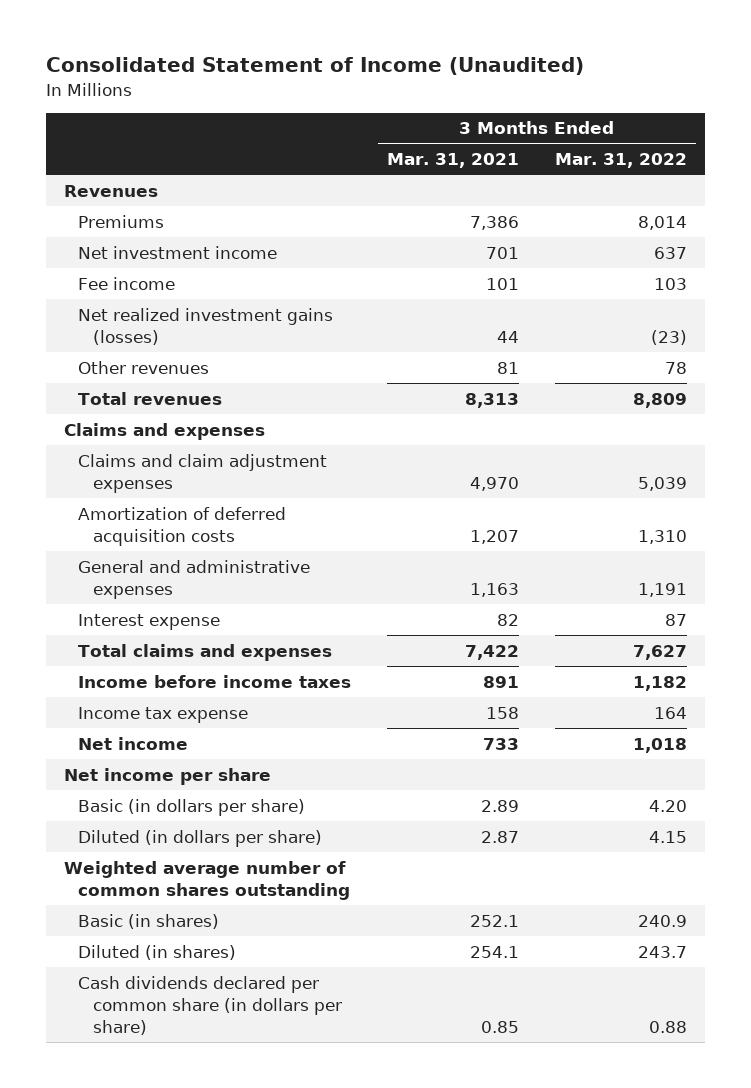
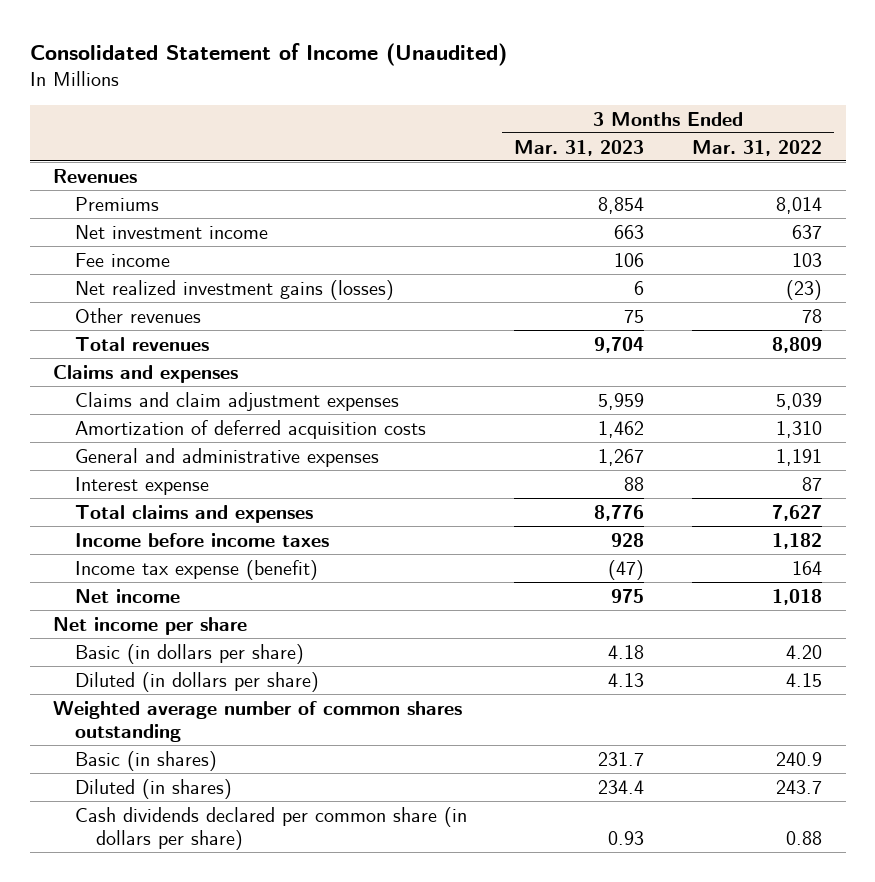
- | 3 Months Ended Mar. 31, 2021 | 3 Months Ended Mar. 31, 2022
+ | 3 Months Ended Mar. 31, 2023 | 3 Months Ended Mar. 31, 2022
- Income tax expense | 158 | 164
+ Income tax expense (benefit) | (47) | 164

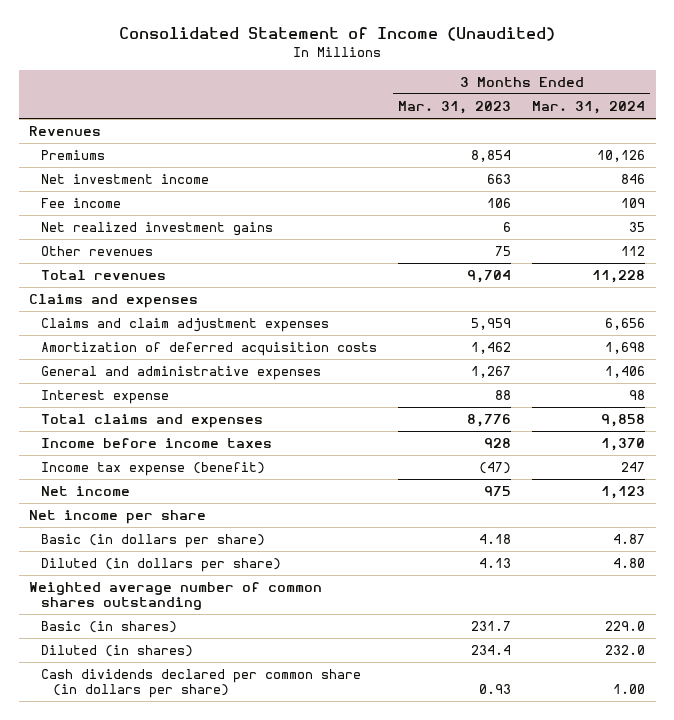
- | 3 Months Ended Mar. 31, 2023 | 3 Months Ended Mar. 31, 2022
+ | 3 Months Ended Mar. 31, 2023 | 3 Months Ended Mar. 31, 2024
- Net realized investment gains (losses) | 6 | (23)
+ Net realized investment gains | 6 | 35

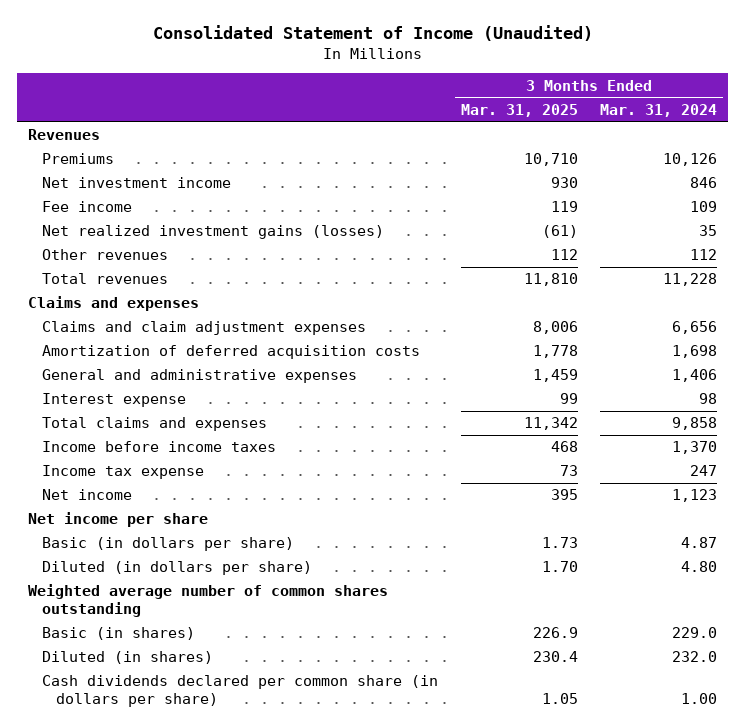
- | 3 Months Ended Mar. 31, 2023 | 3 Months Ended Mar. 31, 2024
+ | 3 Months Ended Mar. 31, 2025 | 3 Months Ended Mar. 31, 2024
- Net realized investment gains | 6 | 35
+ Net realized investment gains (losses) | (61) | 35
- Income tax expense (benefit) | (47) | 247
+ Income tax expense | 73 | 247

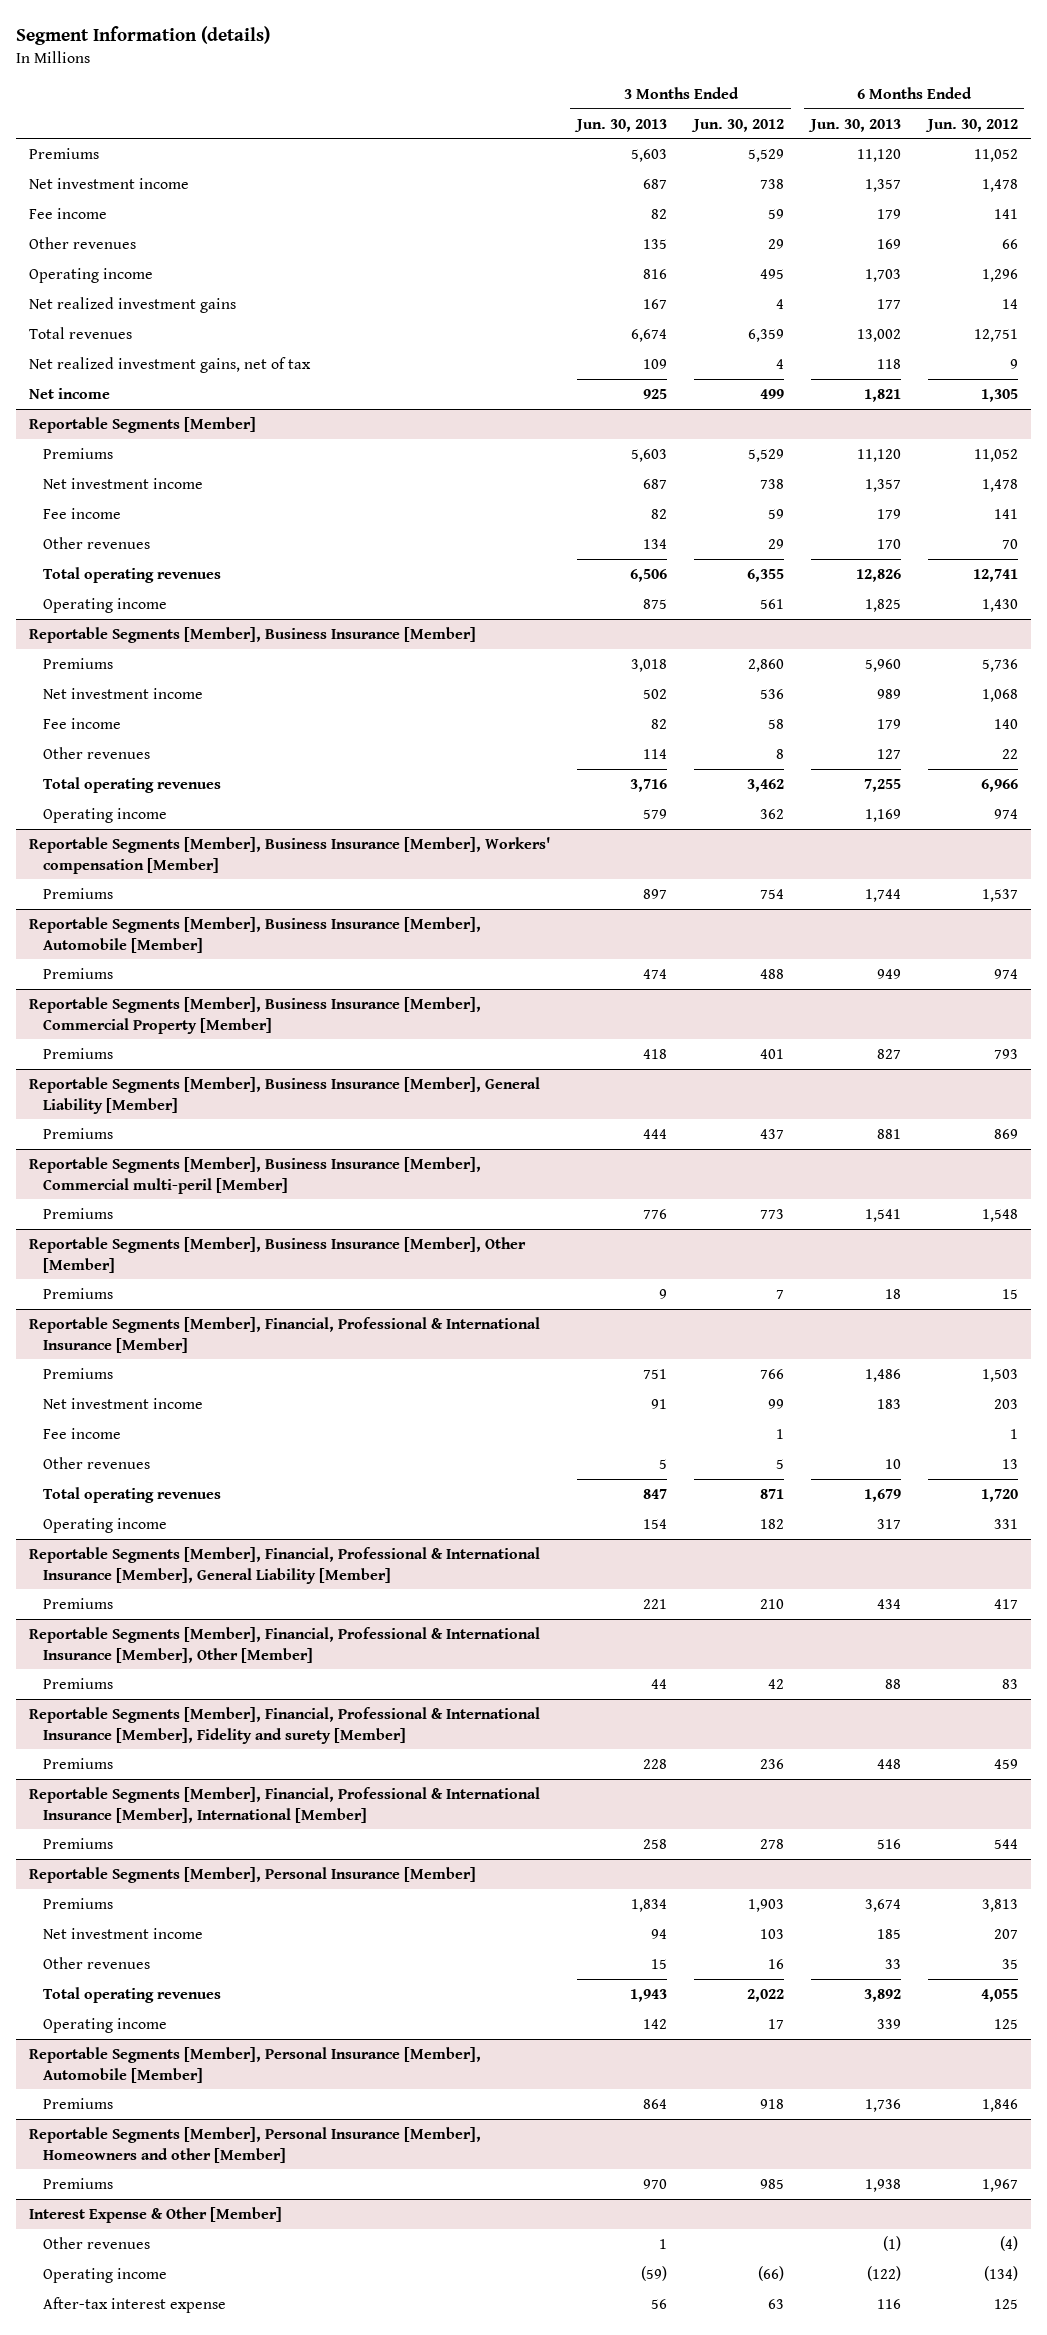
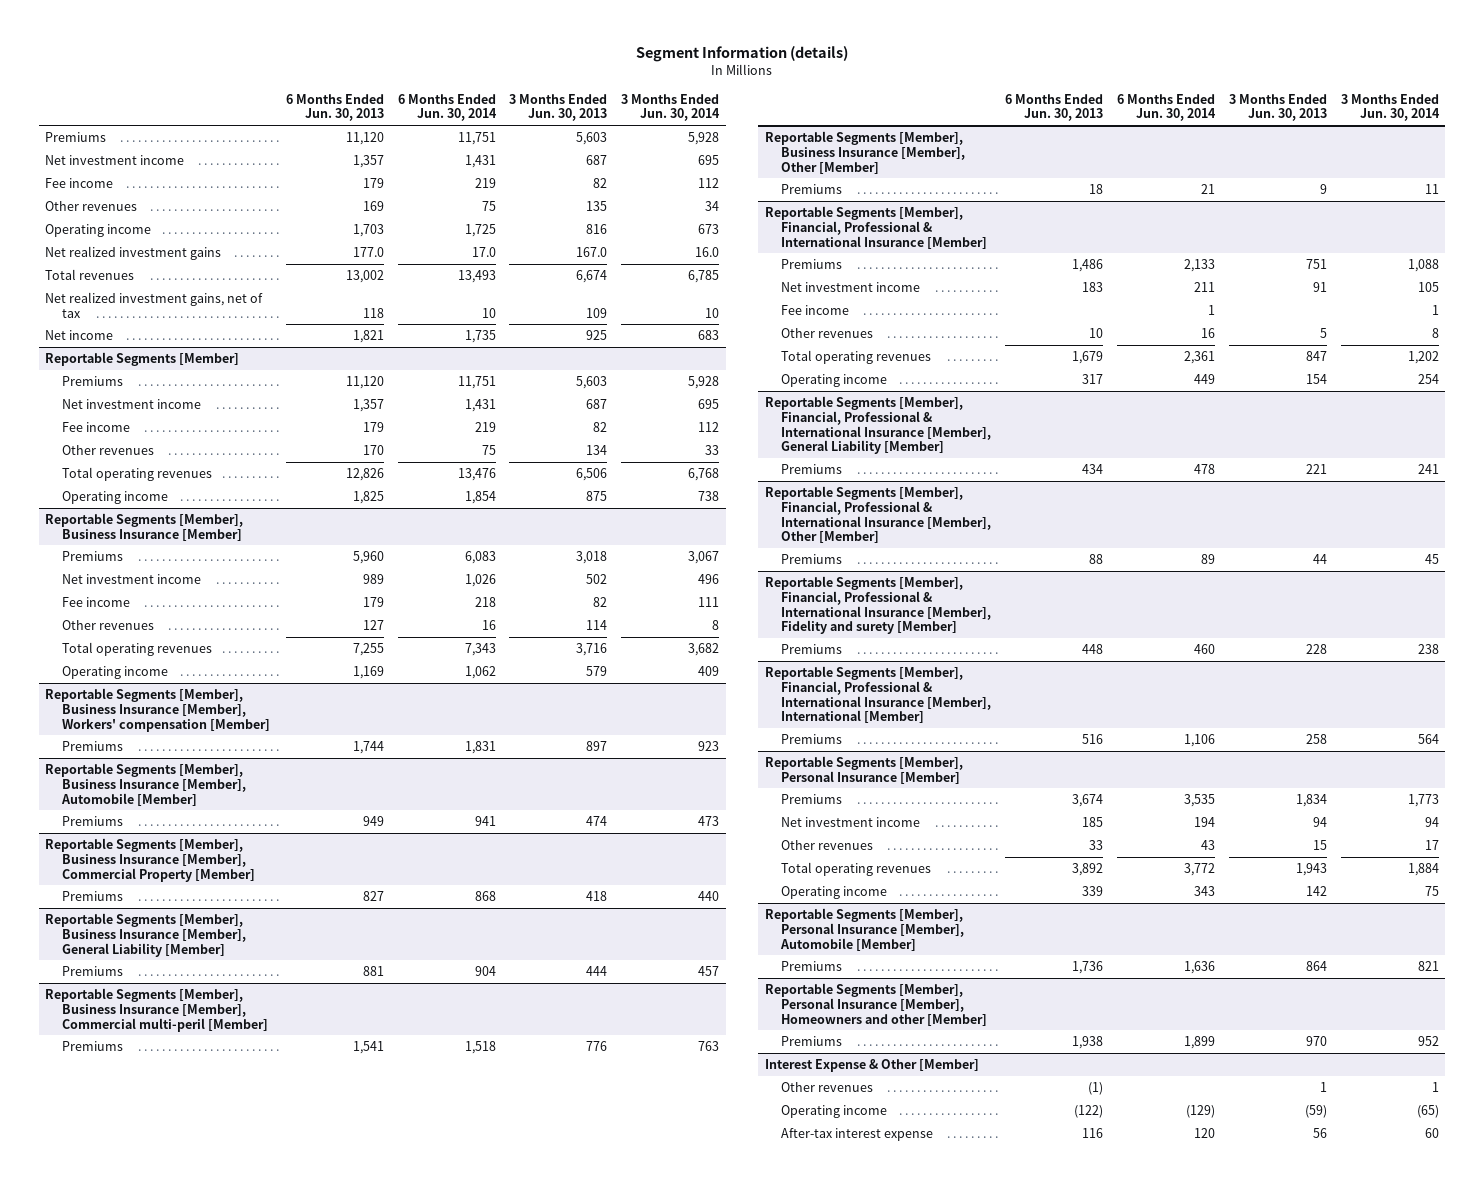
- | 3 Months Ended Jun. 30, 2013 | 3 Months Ended Jun. 30, 2012 | 6 Months Ended Jun. 30, 2013 | 6 Months Ended Jun. 30, 2012
+ | 6 Months Ended Jun. 30, 2013 | 6 Months Ended Jun. 30, 2014 | 3 Months Ended Jun. 30, 2013 | 3 Months Ended Jun. 30, 2014
- Net realized investment gains | 167 | 4 | 177 | 14
+ Net realized investment gains | 177.0 | 17.0 | 167.0 | 16.0

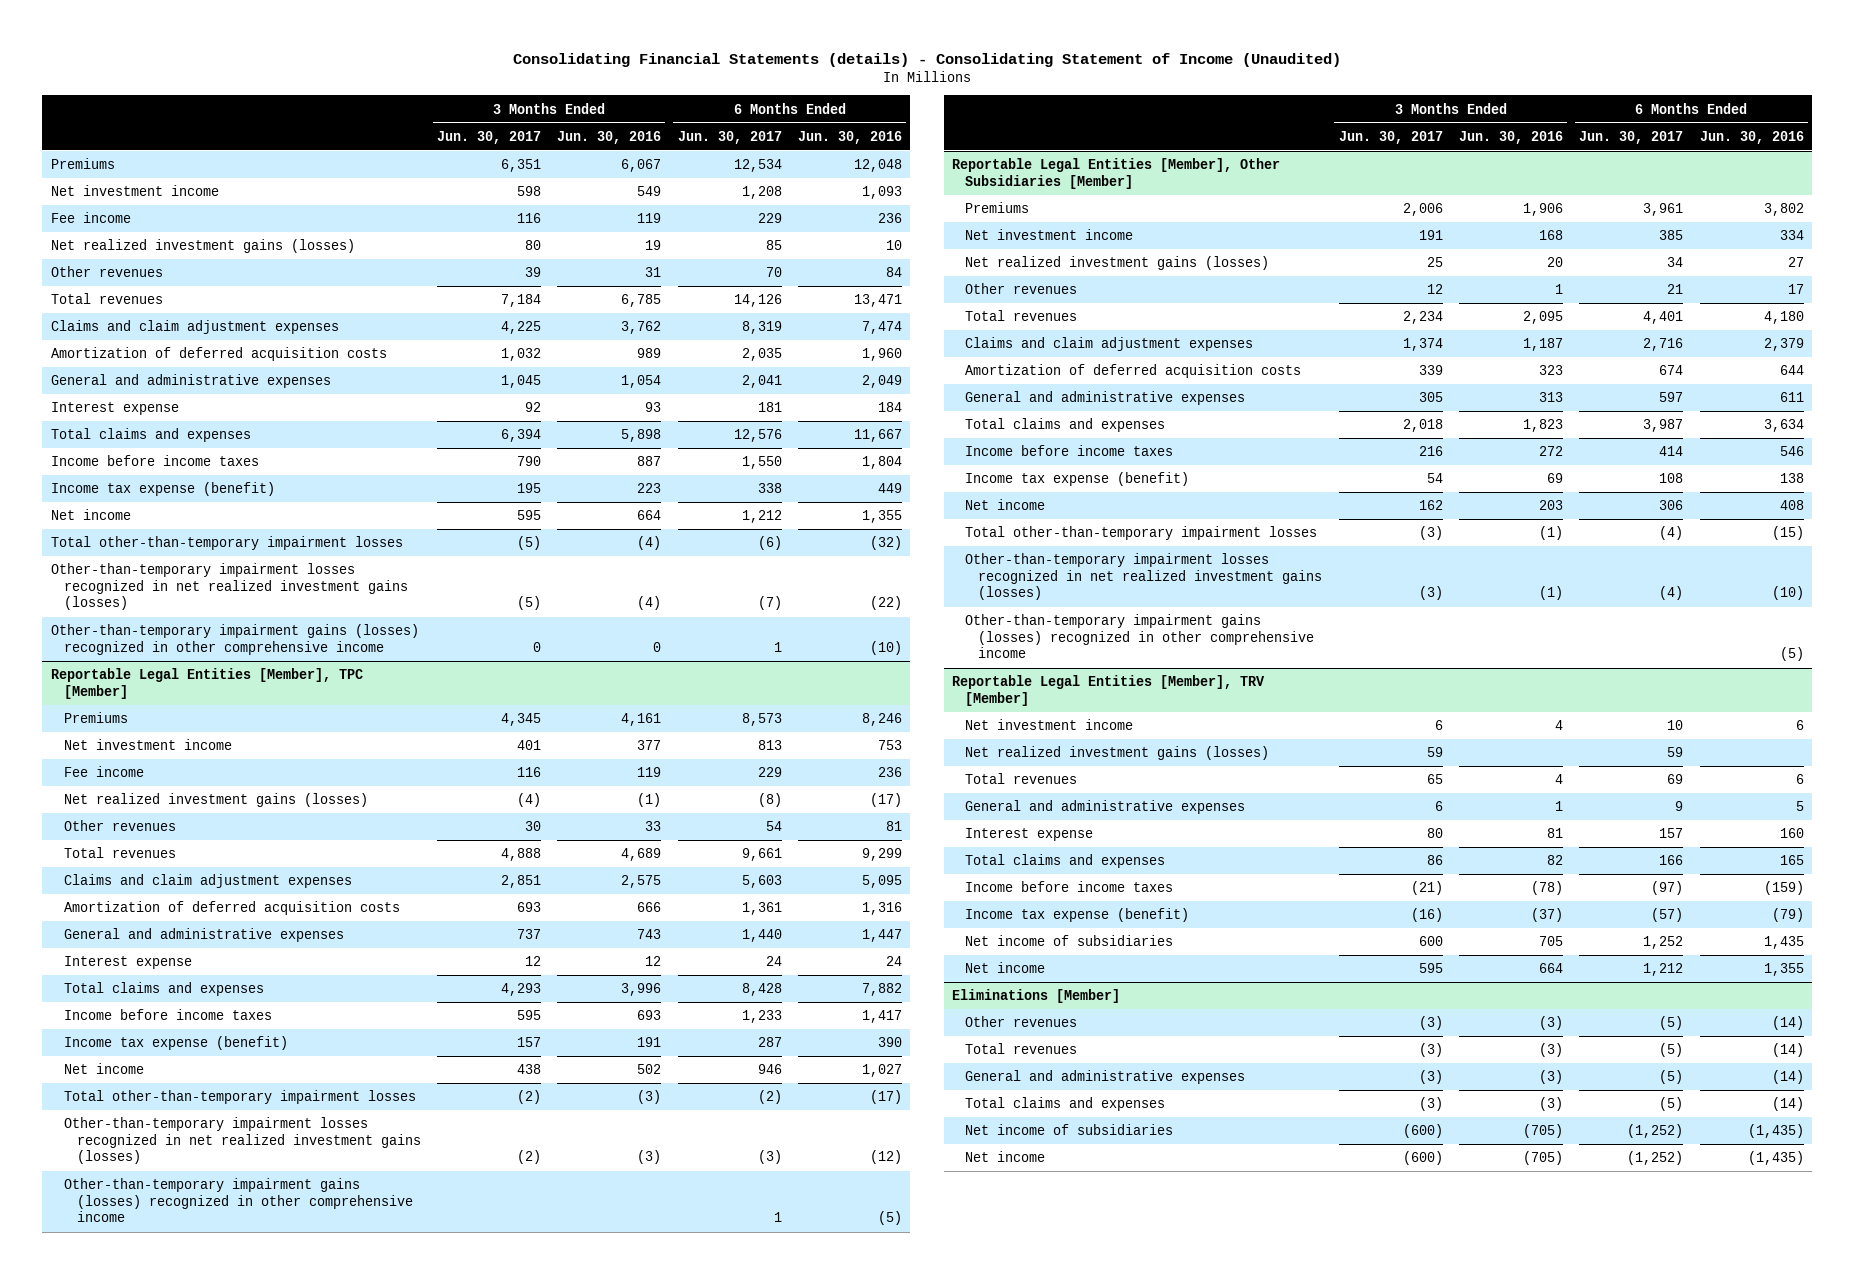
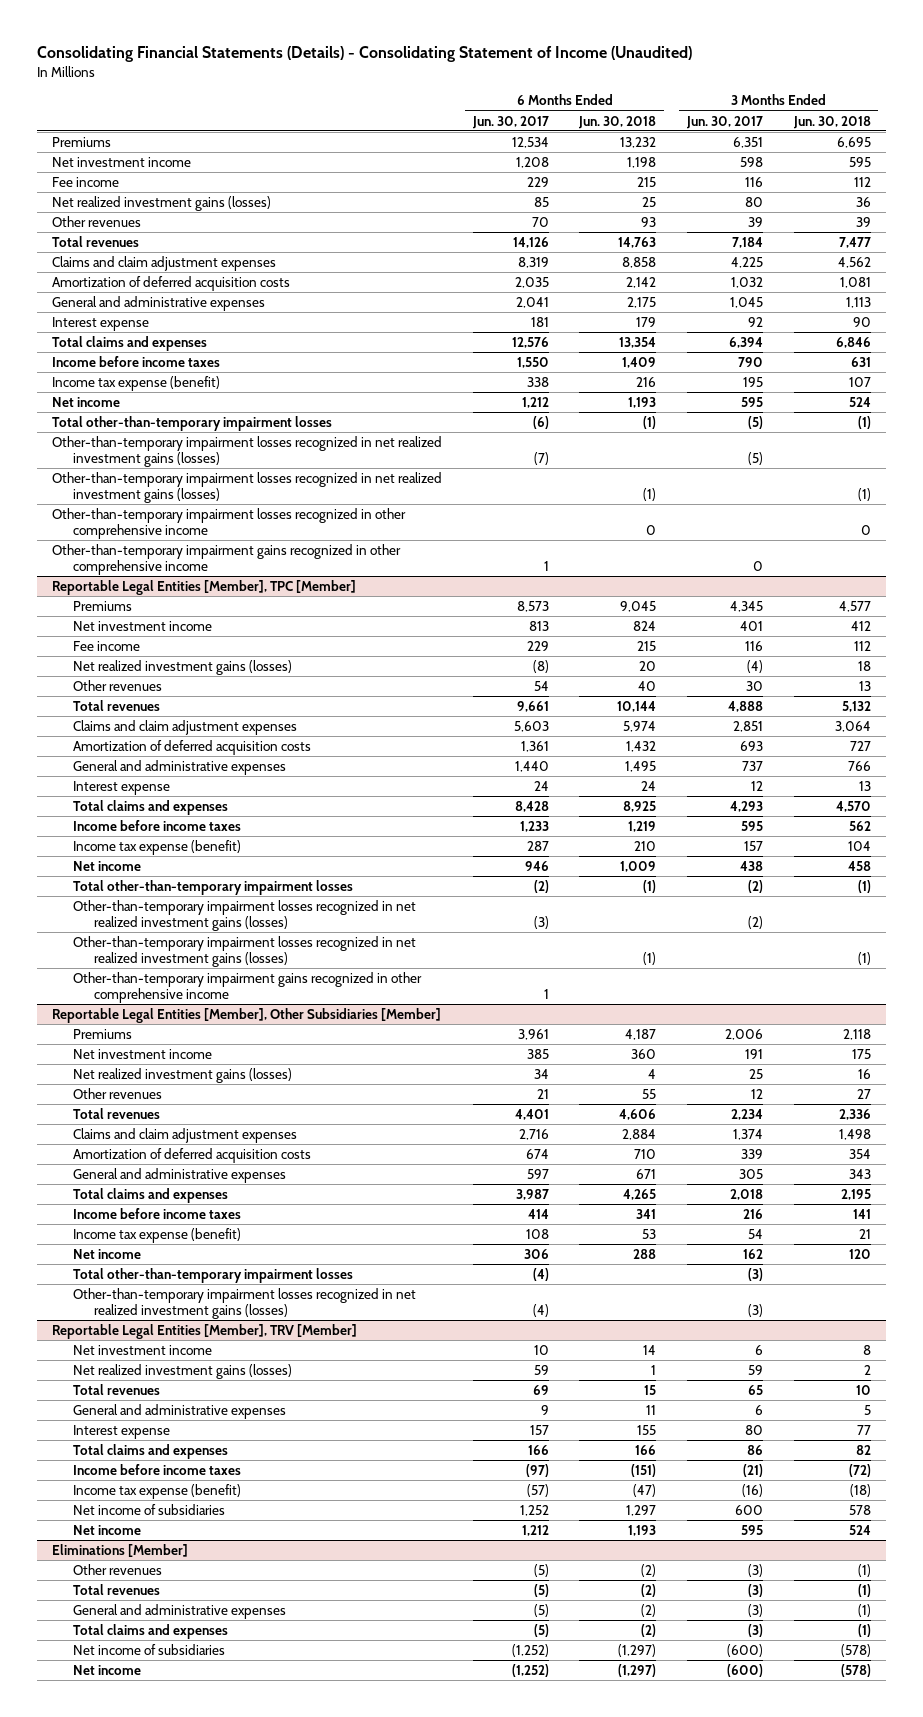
- Consolidating Financial Statements (details) - Consolidating Statement of Income (Unaudited)
+ Consolidating Financial Statements (Details) - Consolidating Statement of Income (Unaudited)
- | 3 Months Ended Jun. 30, 2017 | 3 Months Ended Jun. 30, 2016 | 6 Months Ended Jun. 30, 2017 | 6 Months Ended Jun. 30, 2016
+ | 6 Months Ended Jun. 30, 2017 | 6 Months Ended Jun. 30, 2018 | 3 Months Ended Jun. 30, 2017 | 3 Months Ended Jun. 30, 2018
- Other-than-temporary impairment gains (losses) recognized in other comprehensive income | 0 | 0 | 1 | (10)
+ Other-than-temporary impairment losses recognized in net realized investment gains (losses) | | (1) | | (1)
+ Other-than-temporary impairment losses recognized in other comprehensive income | | 0 | | 0
+ Other-than-temporary impairment gains recognized in other comprehensive income | 1 | | 0 |
@ Reportable Legal Entities [Member], TPC [Member]
- Other-than-temporary impairment gains (losses) recognized in other comprehensive income | | | 1 | (5)
+ Other-than-temporary impairment losses recognized in net realized investment gains (losses) | | (1) | | (1)
+ Other-than-temporary impairment gains recognized in other comprehensive income | 1 | | |
@ Reportable Legal Entities [Member], Other Subsidiaries [Member]
- Other-than-temporary impairment gains (losses) recognized in other comprehensive income | | | | (5)

